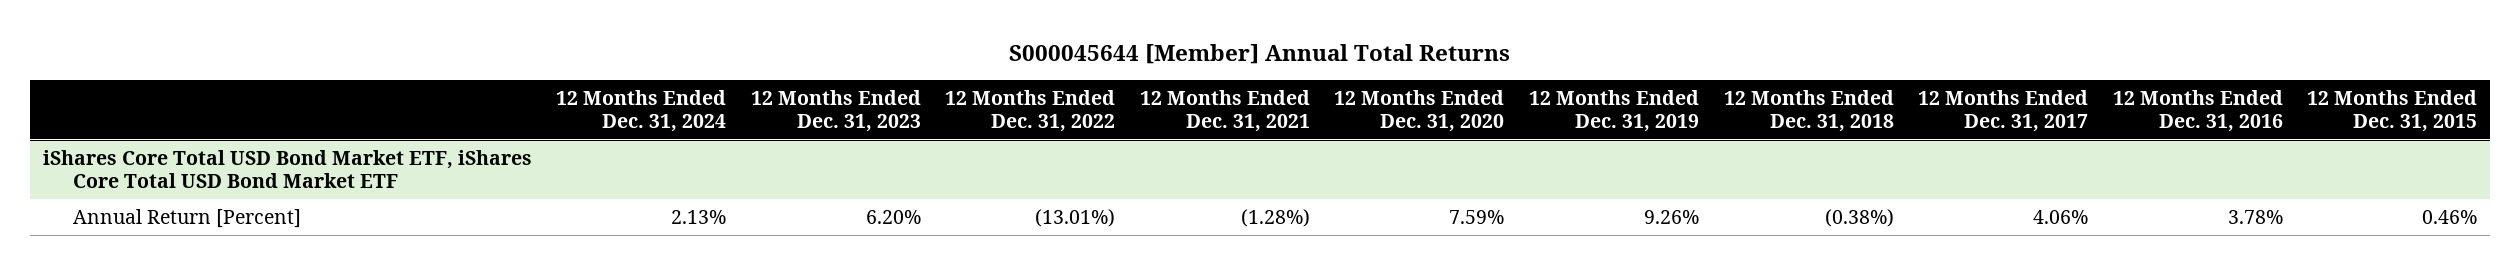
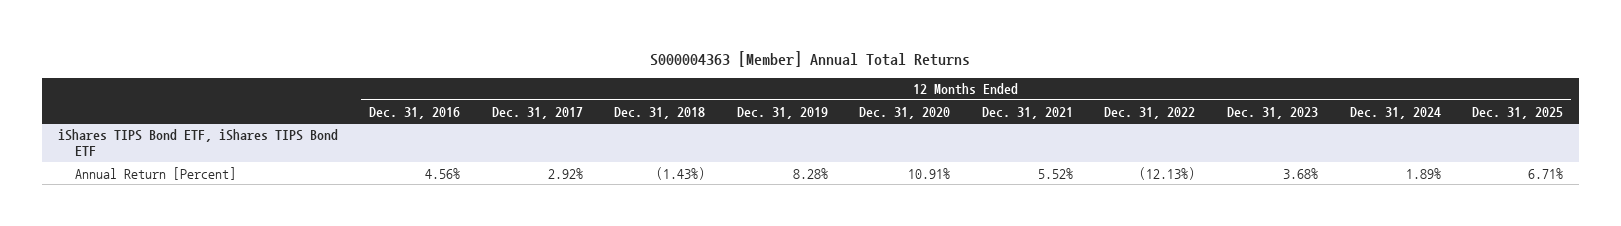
- S000045644 [Member] Annual Total Returns
+ S000004363 [Member] Annual Total Returns
- | 12 Months Ended Dec. 31, 2024 | 12 Months Ended Dec. 31, 2023 | 12 Months Ended Dec. 31, 2022 | 12 Months Ended Dec. 31, 2021 | 12 Months Ended Dec. 31, 2020 | 12 Months Ended Dec. 31, 2019 | 12 Months Ended Dec. 31, 2018 | 12 Months Ended Dec. 31, 2017 | 12 Months Ended Dec. 31, 2016 | 12 Months Ended Dec. 31, 2015
+ | 12 Months Ended Dec. 31, 2016 | 12 Months Ended Dec. 31, 2017 | 12 Months Ended Dec. 31, 2018 | 12 Months Ended Dec. 31, 2019 | 12 Months Ended Dec. 31, 2020 | 12 Months Ended Dec. 31, 2021 | 12 Months Ended Dec. 31, 2022 | 12 Months Ended Dec. 31, 2023 | 12 Months Ended Dec. 31, 2024 | 12 Months Ended Dec. 31, 2025
- iShares Core Total USD Bond Market ETF, iShares Core Total USD Bond Market ETF
- Annual Return [Percent] | 2.13% | 6.20% | (13.01%) | (1.28%) | 7.59% | 9.26% | (0.38%) | 4.06% | 3.78% | 0.46%
+ iShares TIPS Bond ETF, iShares TIPS Bond ETF
+ Annual Return [Percent] | 4.56% | 2.92% | (1.43%) | 8.28% | 10.91% | 5.52% | (12.13%) | 3.68% | 1.89% | 6.71%

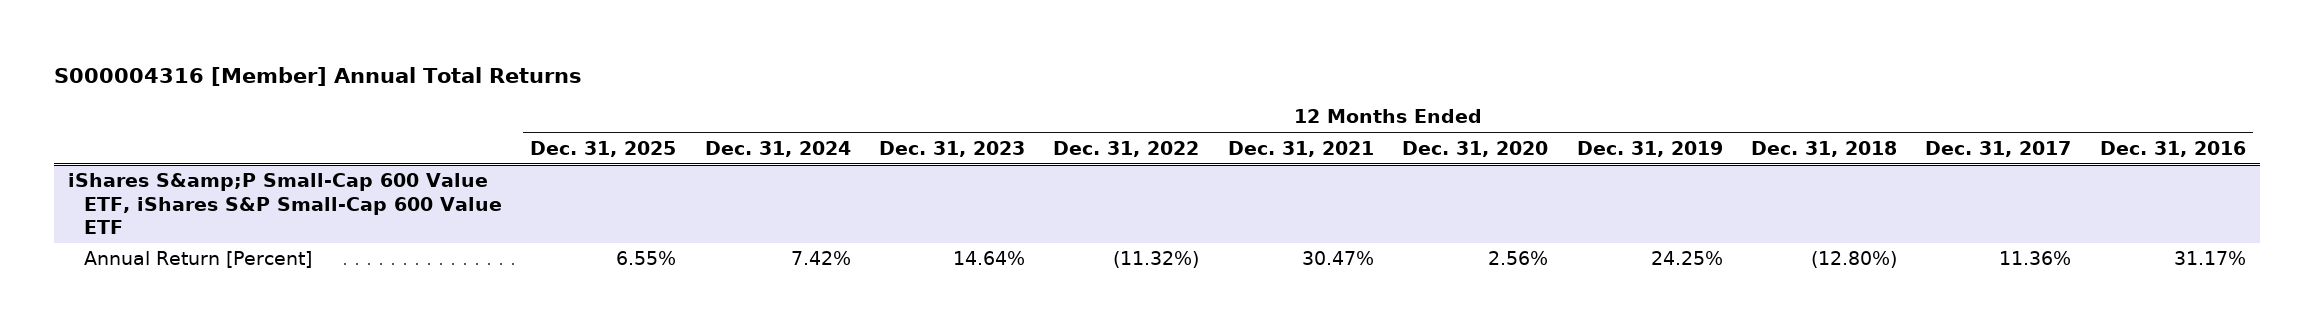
- S000004363 [Member] Annual Total Returns
+ S000004316 [Member] Annual Total Returns
- | 12 Months Ended Dec. 31, 2016 | 12 Months Ended Dec. 31, 2017 | 12 Months Ended Dec. 31, 2018 | 12 Months Ended Dec. 31, 2019 | 12 Months Ended Dec. 31, 2020 | 12 Months Ended Dec. 31, 2021 | 12 Months Ended Dec. 31, 2022 | 12 Months Ended Dec. 31, 2023 | 12 Months Ended Dec. 31, 2024 | 12 Months Ended Dec. 31, 2025
+ | 12 Months Ended Dec. 31, 2025 | 12 Months Ended Dec. 31, 2024 | 12 Months Ended Dec. 31, 2023 | 12 Months Ended Dec. 31, 2022 | 12 Months Ended Dec. 31, 2021 | 12 Months Ended Dec. 31, 2020 | 12 Months Ended Dec. 31, 2019 | 12 Months Ended Dec. 31, 2018 | 12 Months Ended Dec. 31, 2017 | 12 Months Ended Dec. 31, 2016
- iShares TIPS Bond ETF, iShares TIPS Bond ETF
- Annual Return [Percent] | 4.56% | 2.92% | (1.43%) | 8.28% | 10.91% | 5.52% | (12.13%) | 3.68% | 1.89% | 6.71%
+ iShares S&amp;P Small-Cap 600 Value ETF, iShares S&P Small-Cap 600 Value ETF
+ Annual Return [Percent] | 6.55% | 7.42% | 14.64% | (11.32%) | 30.47% | 2.56% | 24.25% | (12.80%) | 11.36% | 31.17%

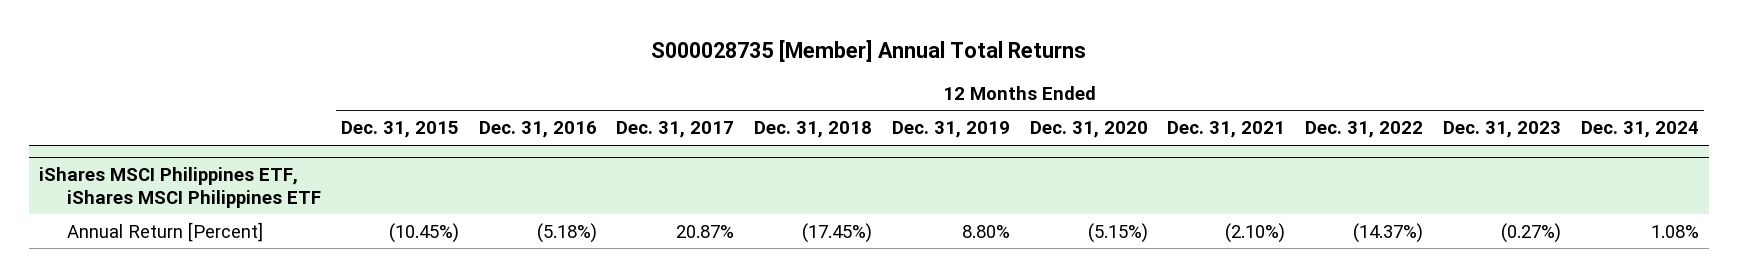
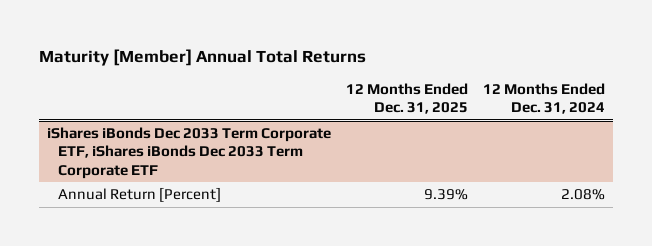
- S000028735 [Member] Annual Total Returns
+ Maturity [Member] Annual Total Returns
- | 12 Months Ended Dec. 31, 2015 | 12 Months Ended Dec. 31, 2016 | 12 Months Ended Dec. 31, 2017 | 12 Months Ended Dec. 31, 2018 | 12 Months Ended Dec. 31, 2019 | 12 Months Ended Dec. 31, 2020 | 12 Months Ended Dec. 31, 2021 | 12 Months Ended Dec. 31, 2022 | 12 Months Ended Dec. 31, 2023 | 12 Months Ended Dec. 31, 2024
+ | 12 Months Ended Dec. 31, 2025 | 12 Months Ended Dec. 31, 2024
- iShares MSCI Philippines ETF, iShares MSCI Philippines ETF
- Annual Return [Percent] | (10.45%) | (5.18%) | 20.87% | (17.45%) | 8.80% | (5.15%) | (2.10%) | (14.37%) | (0.27%) | 1.08%
+ iShares iBonds Dec 2033 Term Corporate ETF, iShares iBonds Dec 2033 Term Corporate ETF
+ Annual Return [Percent] | 9.39% | 2.08%

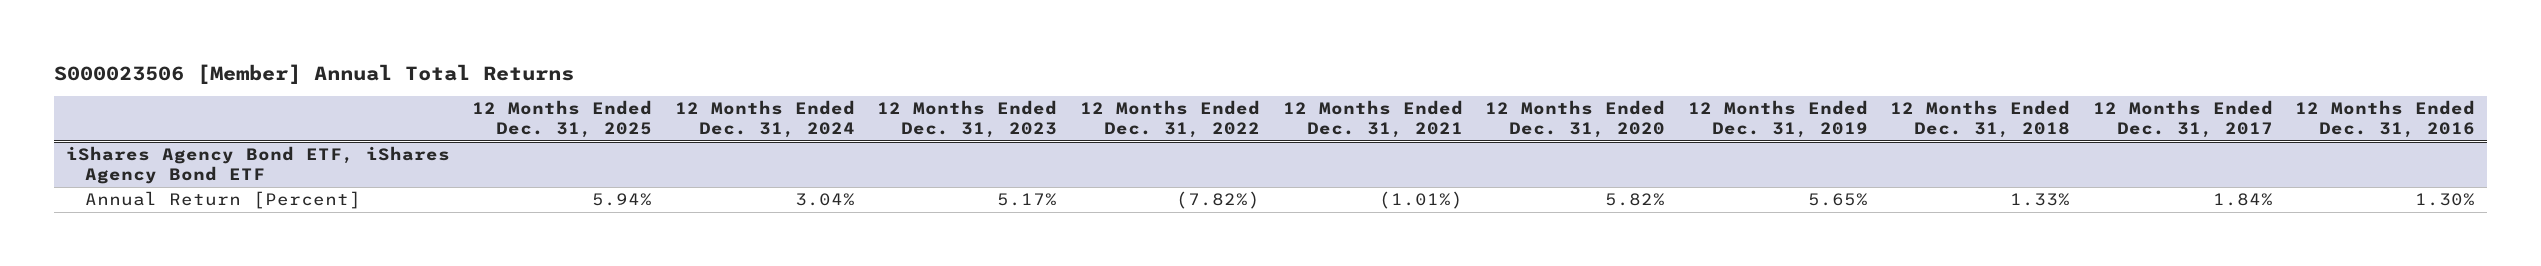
- Maturity [Member] Annual Total Returns
+ S000023506 [Member] Annual Total Returns
- | 12 Months Ended Dec. 31, 2025 | 12 Months Ended Dec. 31, 2024
+ | 12 Months Ended Dec. 31, 2025 | 12 Months Ended Dec. 31, 2024 | 12 Months Ended Dec. 31, 2023 | 12 Months Ended Dec. 31, 2022 | 12 Months Ended Dec. 31, 2021 | 12 Months Ended Dec. 31, 2020 | 12 Months Ended Dec. 31, 2019 | 12 Months Ended Dec. 31, 2018 | 12 Months Ended Dec. 31, 2017 | 12 Months Ended Dec. 31, 2016
- iShares iBonds Dec 2033 Term Corporate ETF, iShares iBonds Dec 2033 Term Corporate ETF
- Annual Return [Percent] | 9.39% | 2.08%
+ iShares Agency Bond ETF, iShares Agency Bond ETF
+ Annual Return [Percent] | 5.94% | 3.04% | 5.17% | (7.82%) | (1.01%) | 5.82% | 5.65% | 1.33% | 1.84% | 1.30%

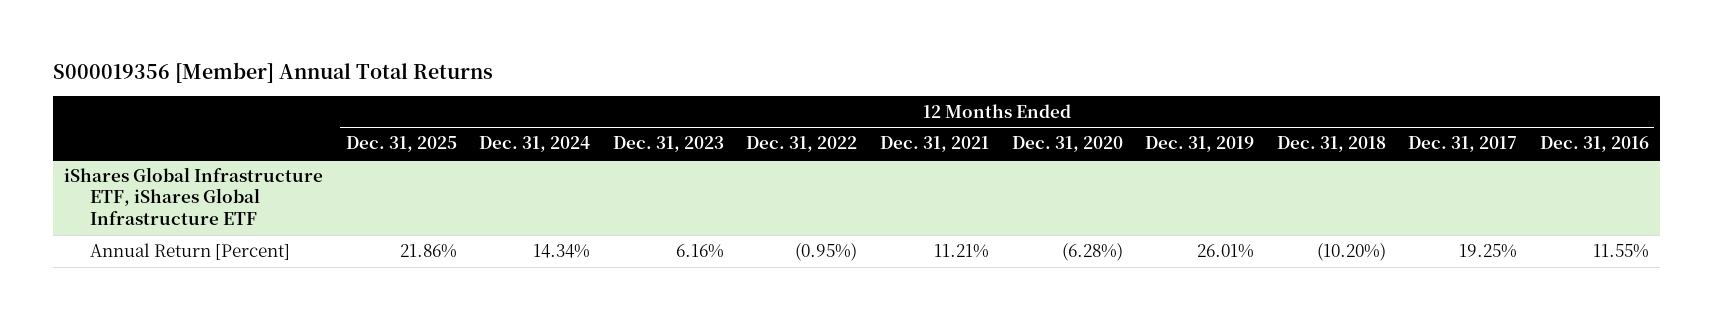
- S000023506 [Member] Annual Total Returns
+ S000019356 [Member] Annual Total Returns
- iShares Agency Bond ETF, iShares Agency Bond ETF
- Annual Return [Percent] | 5.94% | 3.04% | 5.17% | (7.82%) | (1.01%) | 5.82% | 5.65% | 1.33% | 1.84% | 1.30%
+ iShares Global Infrastructure ETF, iShares Global Infrastructure ETF
+ Annual Return [Percent] | 21.86% | 14.34% | 6.16% | (0.95%) | 11.21% | (6.28%) | 26.01% | (10.20%) | 19.25% | 11.55%

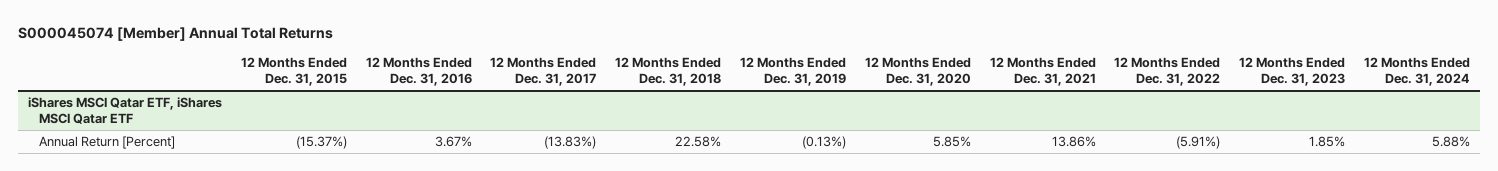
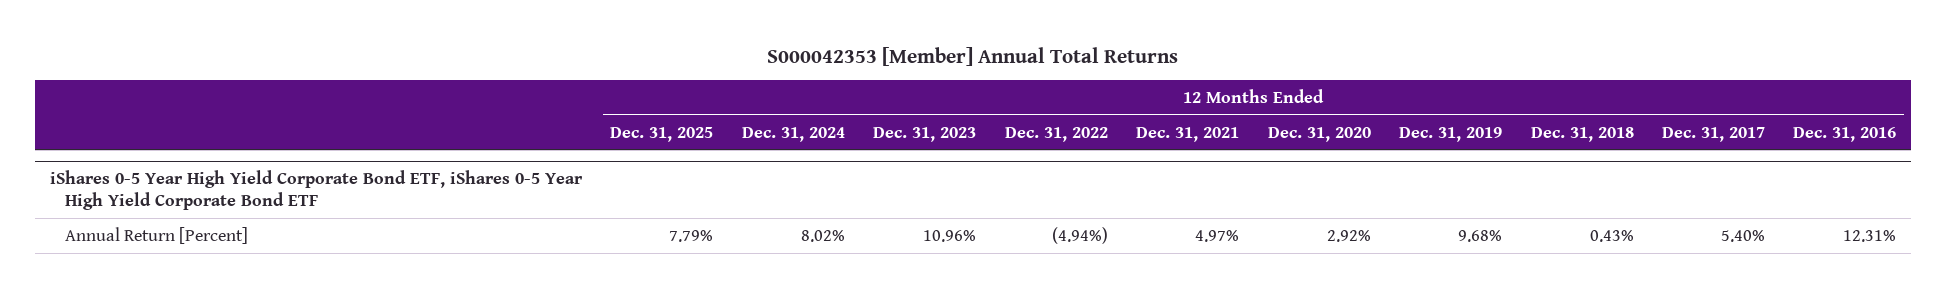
- S000045074 [Member] Annual Total Returns
+ S000042353 [Member] Annual Total Returns
- | 12 Months Ended Dec. 31, 2015 | 12 Months Ended Dec. 31, 2016 | 12 Months Ended Dec. 31, 2017 | 12 Months Ended Dec. 31, 2018 | 12 Months Ended Dec. 31, 2019 | 12 Months Ended Dec. 31, 2020 | 12 Months Ended Dec. 31, 2021 | 12 Months Ended Dec. 31, 2022 | 12 Months Ended Dec. 31, 2023 | 12 Months Ended Dec. 31, 2024
+ | 12 Months Ended Dec. 31, 2025 | 12 Months Ended Dec. 31, 2024 | 12 Months Ended Dec. 31, 2023 | 12 Months Ended Dec. 31, 2022 | 12 Months Ended Dec. 31, 2021 | 12 Months Ended Dec. 31, 2020 | 12 Months Ended Dec. 31, 2019 | 12 Months Ended Dec. 31, 2018 | 12 Months Ended Dec. 31, 2017 | 12 Months Ended Dec. 31, 2016
- iShares MSCI Qatar ETF, iShares MSCI Qatar ETF
- Annual Return [Percent] | (15.37%) | 3.67% | (13.83%) | 22.58% | (0.13%) | 5.85% | 13.86% | (5.91%) | 1.85% | 5.88%
+ iShares 0-5 Year High Yield Corporate Bond ETF, iShares 0-5 Year High Yield Corporate Bond ETF
+ Annual Return [Percent] | 7.79% | 8.02% | 10.96% | (4.94%) | 4.97% | 2.92% | 9.68% | 0.43% | 5.40% | 12.31%

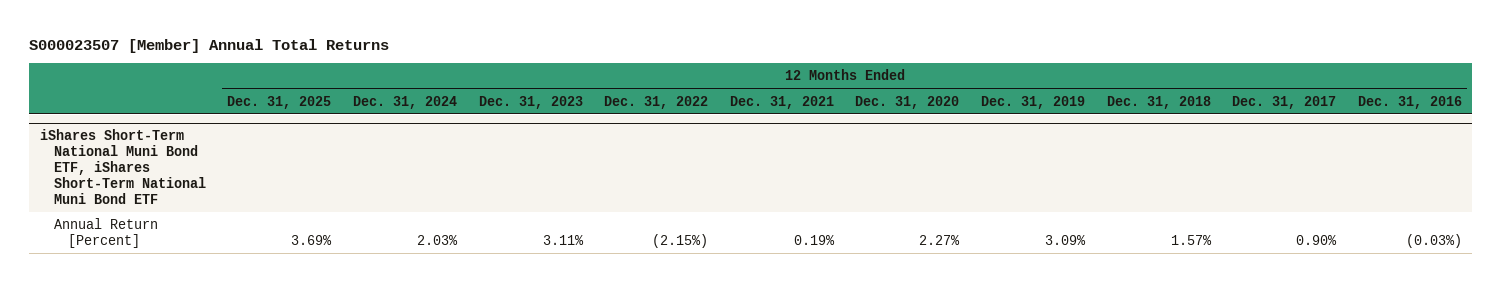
- S000042353 [Member] Annual Total Returns
+ S000023507 [Member] Annual Total Returns
- iShares 0-5 Year High Yield Corporate Bond ETF, iShares 0-5 Year High Yield Corporate Bond ETF
- Annual Return [Percent] | 7.79% | 8.02% | 10.96% | (4.94%) | 4.97% | 2.92% | 9.68% | 0.43% | 5.40% | 12.31%
+ iShares Short-Term National Muni Bond ETF, iShares Short-Term National Muni Bond ETF
+ Annual Return [Percent] | 3.69% | 2.03% | 3.11% | (2.15%) | 0.19% | 2.27% | 3.09% | 1.57% | 0.90% | (0.03%)

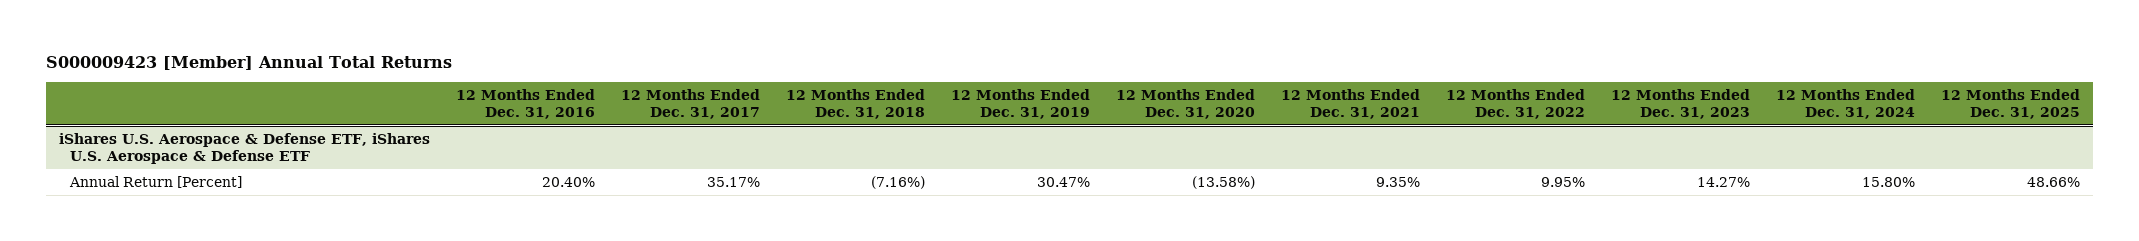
- S000023507 [Member] Annual Total Returns
+ S000009423 [Member] Annual Total Returns
- | 12 Months Ended Dec. 31, 2025 | 12 Months Ended Dec. 31, 2024 | 12 Months Ended Dec. 31, 2023 | 12 Months Ended Dec. 31, 2022 | 12 Months Ended Dec. 31, 2021 | 12 Months Ended Dec. 31, 2020 | 12 Months Ended Dec. 31, 2019 | 12 Months Ended Dec. 31, 2018 | 12 Months Ended Dec. 31, 2017 | 12 Months Ended Dec. 31, 2016
+ | 12 Months Ended Dec. 31, 2016 | 12 Months Ended Dec. 31, 2017 | 12 Months Ended Dec. 31, 2018 | 12 Months Ended Dec. 31, 2019 | 12 Months Ended Dec. 31, 2020 | 12 Months Ended Dec. 31, 2021 | 12 Months Ended Dec. 31, 2022 | 12 Months Ended Dec. 31, 2023 | 12 Months Ended Dec. 31, 2024 | 12 Months Ended Dec. 31, 2025
- iShares Short-Term National Muni Bond ETF, iShares Short-Term National Muni Bond ETF
- Annual Return [Percent] | 3.69% | 2.03% | 3.11% | (2.15%) | 0.19% | 2.27% | 3.09% | 1.57% | 0.90% | (0.03%)
+ iShares U.S. Aerospace & Defense ETF, iShares U.S. Aerospace & Defense ETF
+ Annual Return [Percent] | 20.40% | 35.17% | (7.16%) | 30.47% | (13.58%) | 9.35% | 9.95% | 14.27% | 15.80% | 48.66%

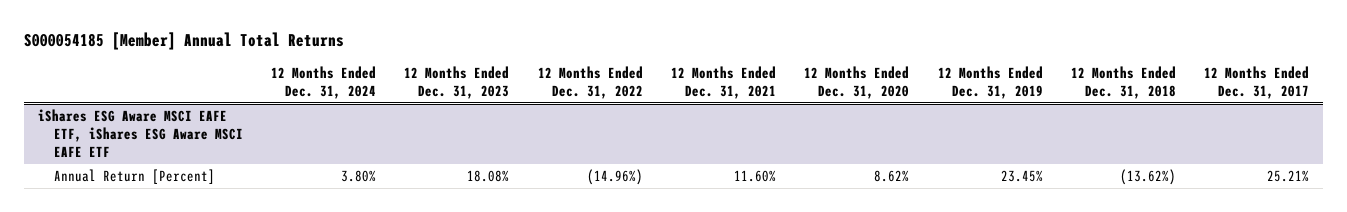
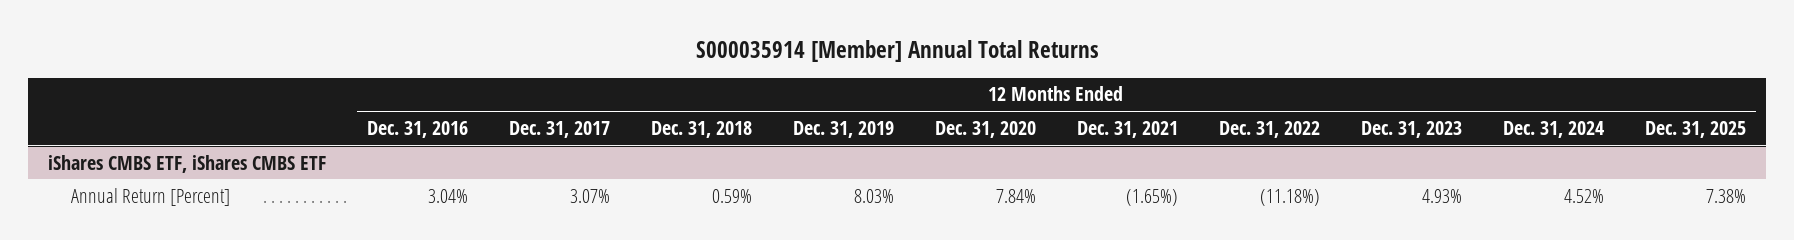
- S000054185 [Member] Annual Total Returns
+ S000035914 [Member] Annual Total Returns
- | 12 Months Ended Dec. 31, 2024 | 12 Months Ended Dec. 31, 2023 | 12 Months Ended Dec. 31, 2022 | 12 Months Ended Dec. 31, 2021 | 12 Months Ended Dec. 31, 2020 | 12 Months Ended Dec. 31, 2019 | 12 Months Ended Dec. 31, 2018 | 12 Months Ended Dec. 31, 2017
+ | 12 Months Ended Dec. 31, 2016 | 12 Months Ended Dec. 31, 2017 | 12 Months Ended Dec. 31, 2018 | 12 Months Ended Dec. 31, 2019 | 12 Months Ended Dec. 31, 2020 | 12 Months Ended Dec. 31, 2021 | 12 Months Ended Dec. 31, 2022 | 12 Months Ended Dec. 31, 2023 | 12 Months Ended Dec. 31, 2024 | 12 Months Ended Dec. 31, 2025
- iShares ESG Aware MSCI EAFE ETF, iShares ESG Aware MSCI EAFE ETF
- Annual Return [Percent] | 3.80% | 18.08% | (14.96%) | 11.60% | 8.62% | 23.45% | (13.62%) | 25.21%
+ iShares CMBS ETF, iShares CMBS ETF
+ Annual Return [Percent] | 3.04% | 3.07% | 0.59% | 8.03% | 7.84% | (1.65%) | (11.18%) | 4.93% | 4.52% | 7.38%

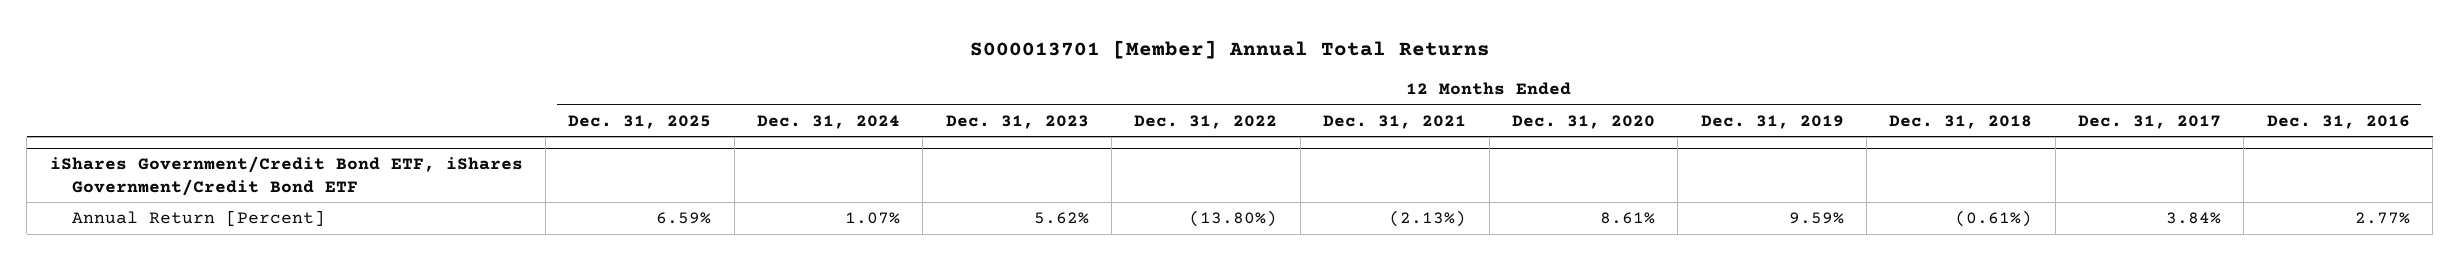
- S000035914 [Member] Annual Total Returns
+ S000013701 [Member] Annual Total Returns
- | 12 Months Ended Dec. 31, 2016 | 12 Months Ended Dec. 31, 2017 | 12 Months Ended Dec. 31, 2018 | 12 Months Ended Dec. 31, 2019 | 12 Months Ended Dec. 31, 2020 | 12 Months Ended Dec. 31, 2021 | 12 Months Ended Dec. 31, 2022 | 12 Months Ended Dec. 31, 2023 | 12 Months Ended Dec. 31, 2024 | 12 Months Ended Dec. 31, 2025
+ | 12 Months Ended Dec. 31, 2025 | 12 Months Ended Dec. 31, 2024 | 12 Months Ended Dec. 31, 2023 | 12 Months Ended Dec. 31, 2022 | 12 Months Ended Dec. 31, 2021 | 12 Months Ended Dec. 31, 2020 | 12 Months Ended Dec. 31, 2019 | 12 Months Ended Dec. 31, 2018 | 12 Months Ended Dec. 31, 2017 | 12 Months Ended Dec. 31, 2016
- iShares CMBS ETF, iShares CMBS ETF
- Annual Return [Percent] | 3.04% | 3.07% | 0.59% | 8.03% | 7.84% | (1.65%) | (11.18%) | 4.93% | 4.52% | 7.38%
+ iShares Government/Credit Bond ETF, iShares Government/Credit Bond ETF
+ Annual Return [Percent] | 6.59% | 1.07% | 5.62% | (13.80%) | (2.13%) | 8.61% | 9.59% | (0.61%) | 3.84% | 2.77%

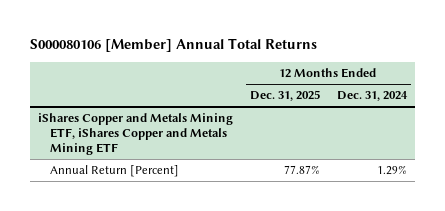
- S000013701 [Member] Annual Total Returns
+ S000080106 [Member] Annual Total Returns
- | 12 Months Ended Dec. 31, 2025 | 12 Months Ended Dec. 31, 2024 | 12 Months Ended Dec. 31, 2023 | 12 Months Ended Dec. 31, 2022 | 12 Months Ended Dec. 31, 2021 | 12 Months Ended Dec. 31, 2020 | 12 Months Ended Dec. 31, 2019 | 12 Months Ended Dec. 31, 2018 | 12 Months Ended Dec. 31, 2017 | 12 Months Ended Dec. 31, 2016
+ | 12 Months Ended Dec. 31, 2025 | 12 Months Ended Dec. 31, 2024
- iShares Government/Credit Bond ETF, iShares Government/Credit Bond ETF
- Annual Return [Percent] | 6.59% | 1.07% | 5.62% | (13.80%) | (2.13%) | 8.61% | 9.59% | (0.61%) | 3.84% | 2.77%
+ iShares Copper and Metals Mining ETF, iShares Copper and Metals Mining ETF
+ Annual Return [Percent] | 77.87% | 1.29%

